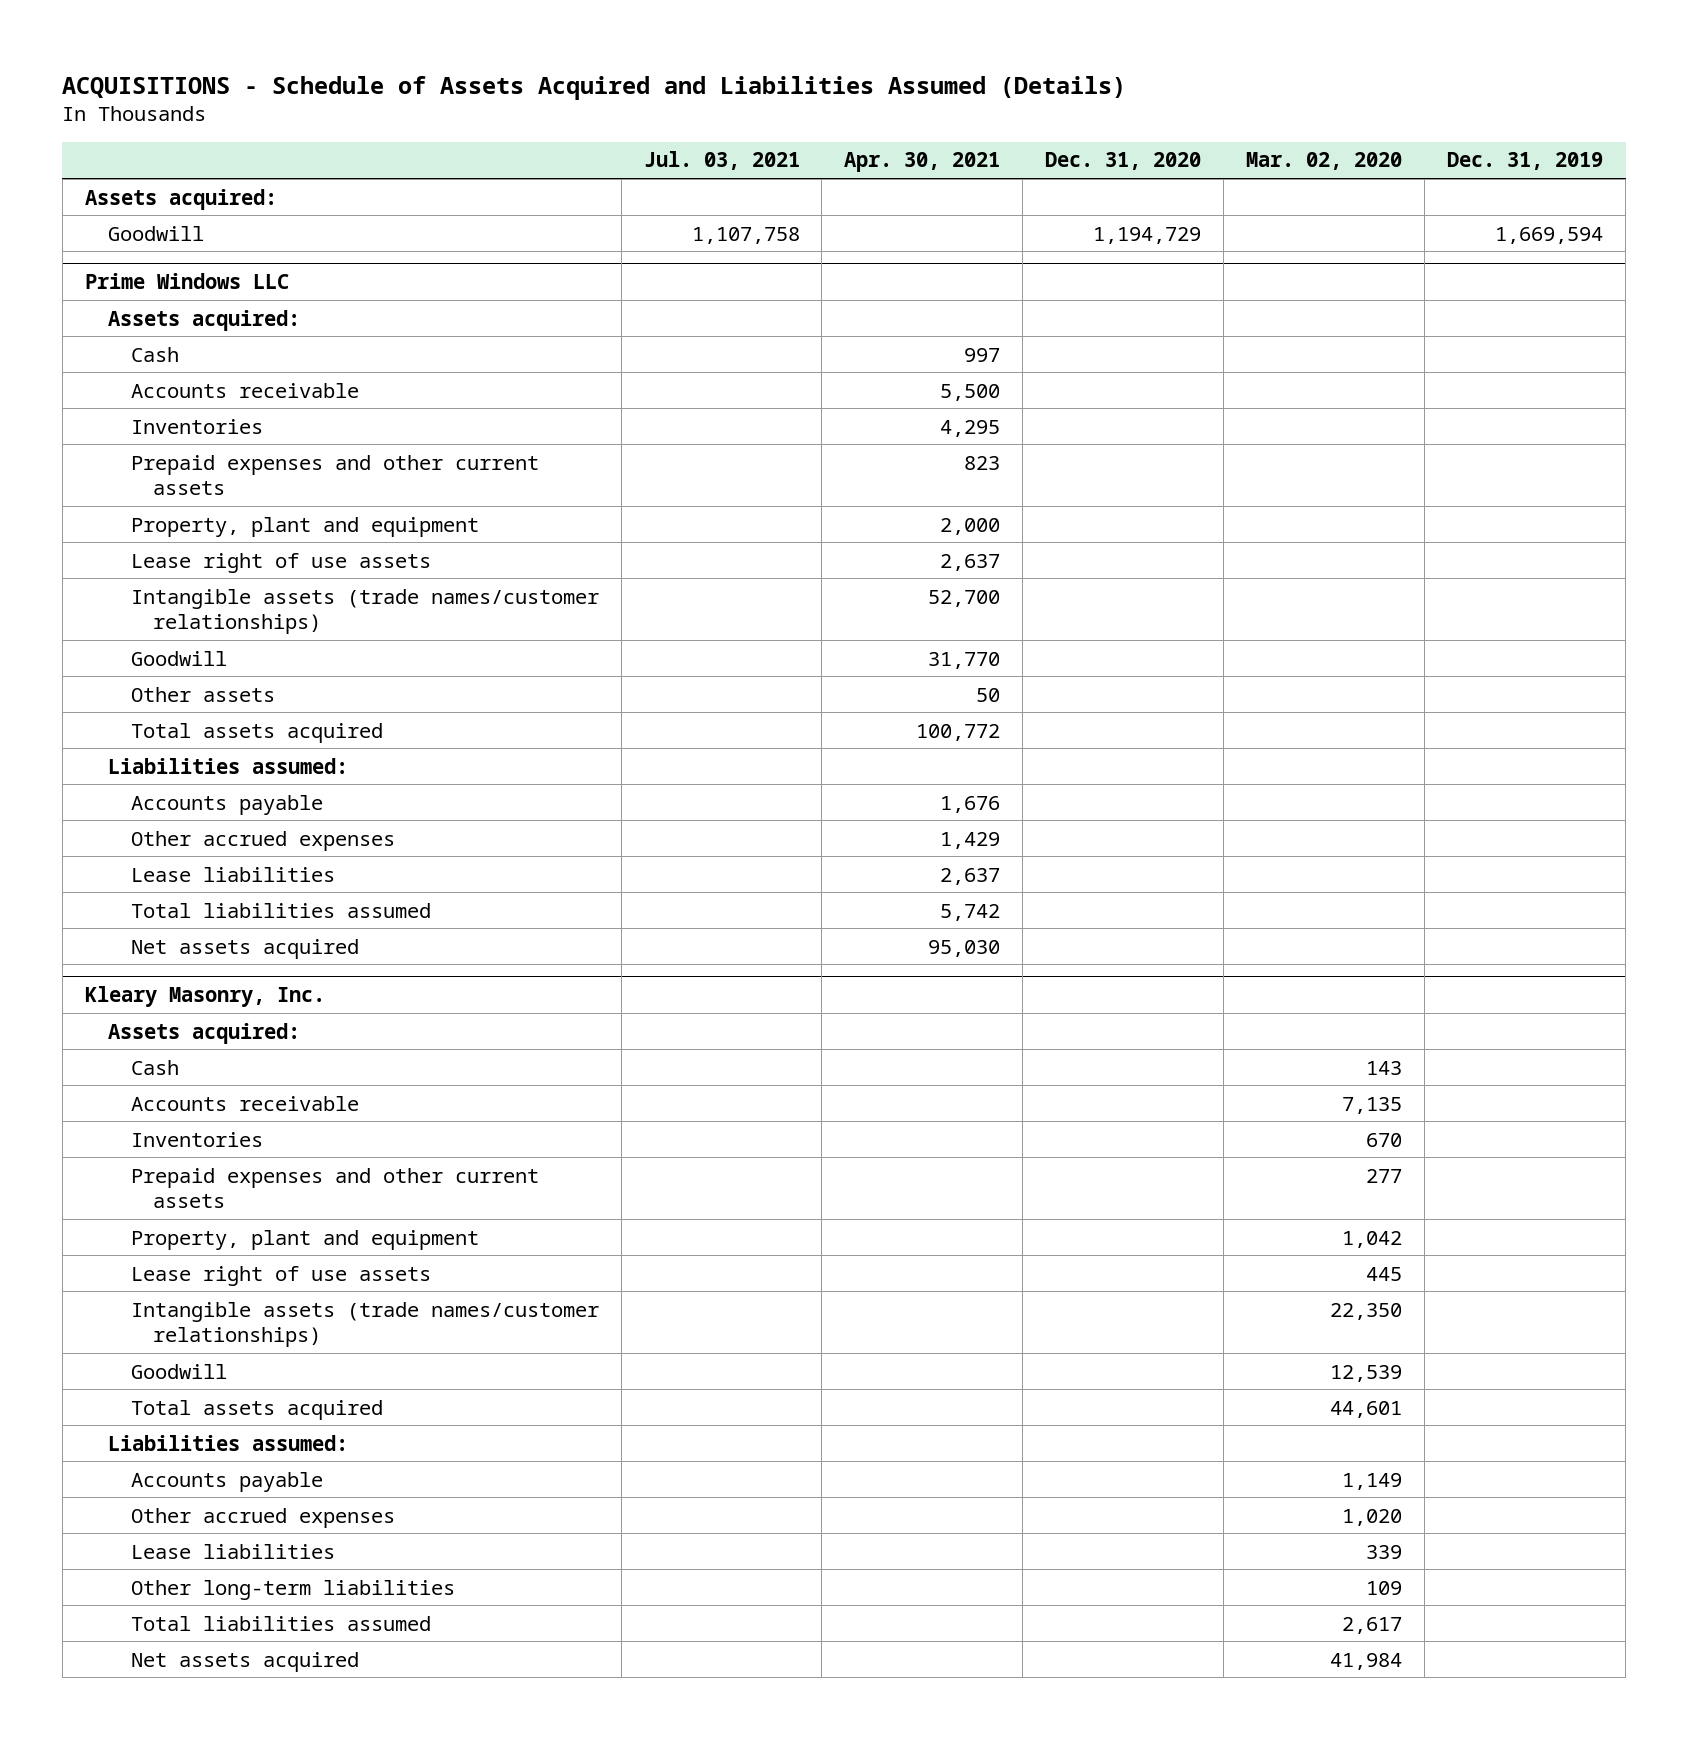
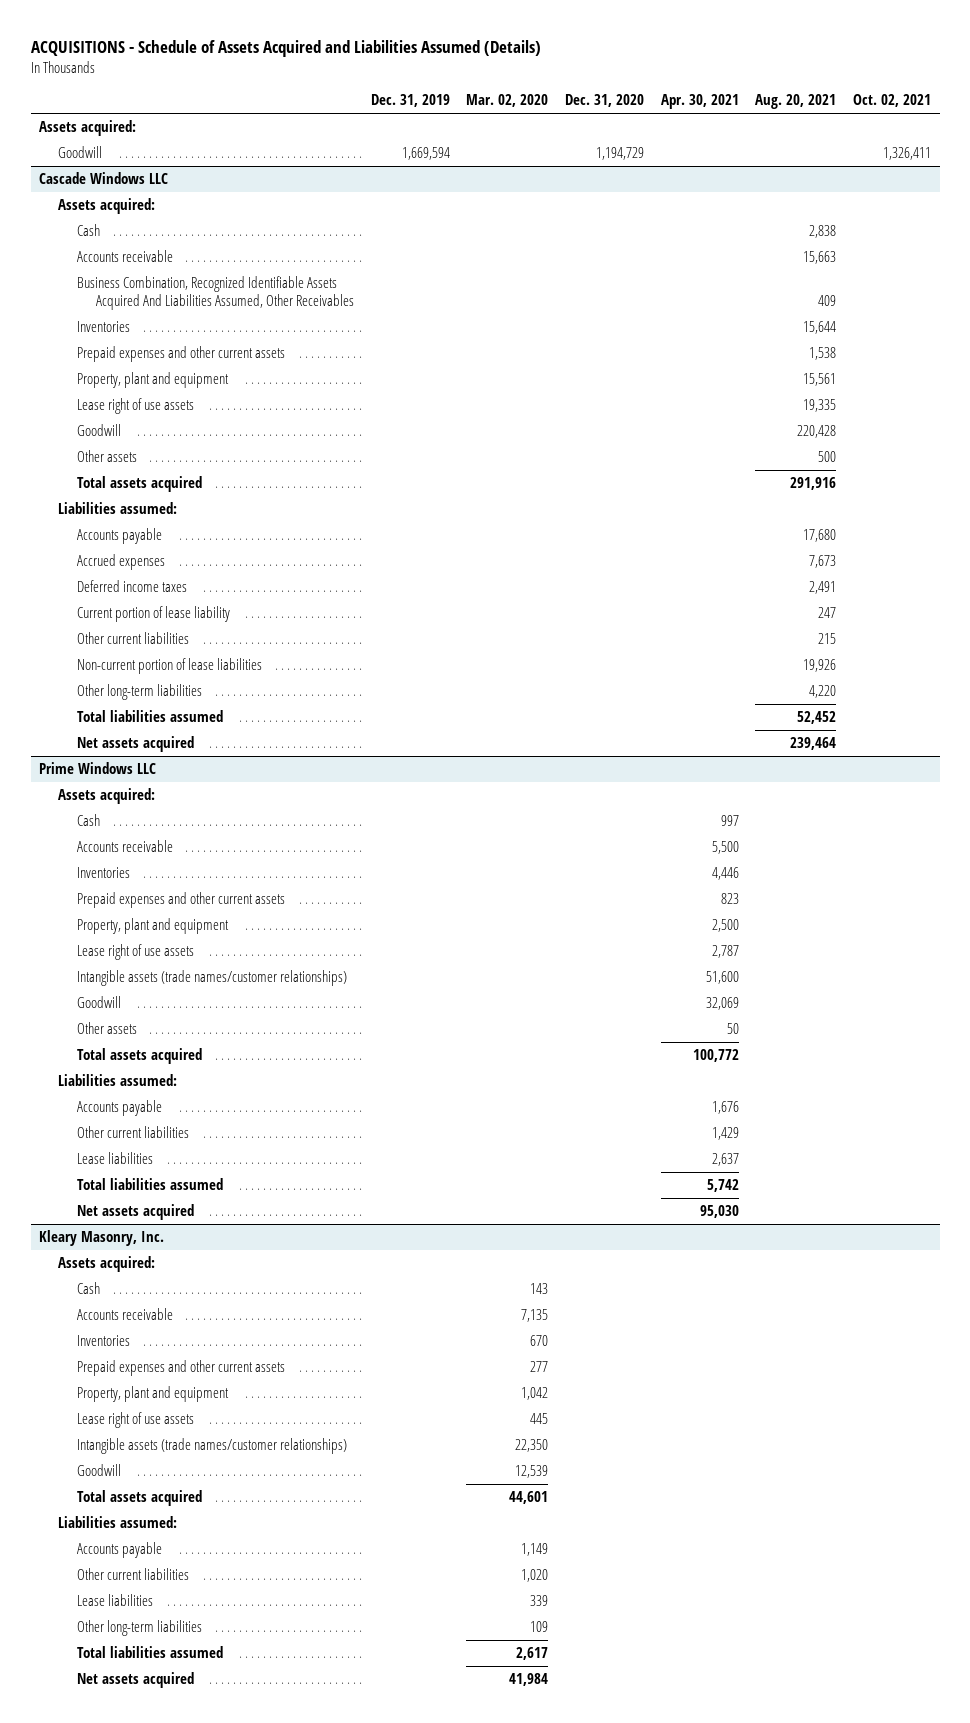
- | Jul. 03, 2021 | Apr. 30, 2021 | Dec. 31, 2020 | Mar. 02, 2020 | Dec. 31, 2019
+ | Dec. 31, 2019 | Mar. 02, 2020 | Dec. 31, 2020 | Apr. 30, 2021 | Aug. 20, 2021 | Oct. 02, 2021
+ Cascade Windows LLC
+ Assets acquired:
+ Cash | | | | | 2,838 |
+ Accounts receivable | | | | | 15,663 |
+ Business Combination, Recognized Identifiable Assets Acquired And Liabilities Assumed, Other Receivables | | | | | 409 |
+ Inventories | | | | | 15,644 |
+ Prepaid expenses and other current assets | | | | | 1,538 |
+ Property, plant and equipment | | | | | 15,561 |
+ Lease right of use assets | | | | | 19,335 |
+ Goodwill | | | | | 220,428 |
+ Other assets | | | | | 500 |
+ Total assets acquired | | | | | 291,916 |
+ Liabilities assumed:
+ Accounts payable | | | | | 17,680 |
+ Accrued expenses | | | | | 7,673 |
+ Deferred income taxes | | | | | 2,491 |
+ Current portion of lease liability | | | | | 247 |
+ Other current liabilities | | | | | 215 |
+ Non-current portion of lease liabilities | | | | | 19,926 |
+ Other long-term liabilities | | | | | 4,220 |
+ Total liabilities assumed | | | | | 52,452 |
+ Net assets acquired | | | | | 239,464 |
@ Prime Windows LLC
- Inventories | | 4,295 | | |
+ Inventories | | | | 4,446 | |
- Property, plant and equipment | | 2,000 | | |
- Lease right of use assets | | 2,637 | | |
- Intangible assets (trade names/customer relationships) | | 52,700 | | |
- Goodwill | | 31,770 | | |
+ Property, plant and equipment | | | | 2,500 | |
+ Lease right of use assets | | | | 2,787 | |
+ Intangible assets (trade names/customer relationships) | | | | 51,600 | |
+ Goodwill | | | | 32,069 | |
- Other accrued expenses | | 1,429 | | |
+ Other current liabilities | | | | 1,429 | |
@ Kleary Masonry, Inc.
- Other accrued expenses | | | | 1,020 |
+ Other current liabilities | | 1,020 | | | |

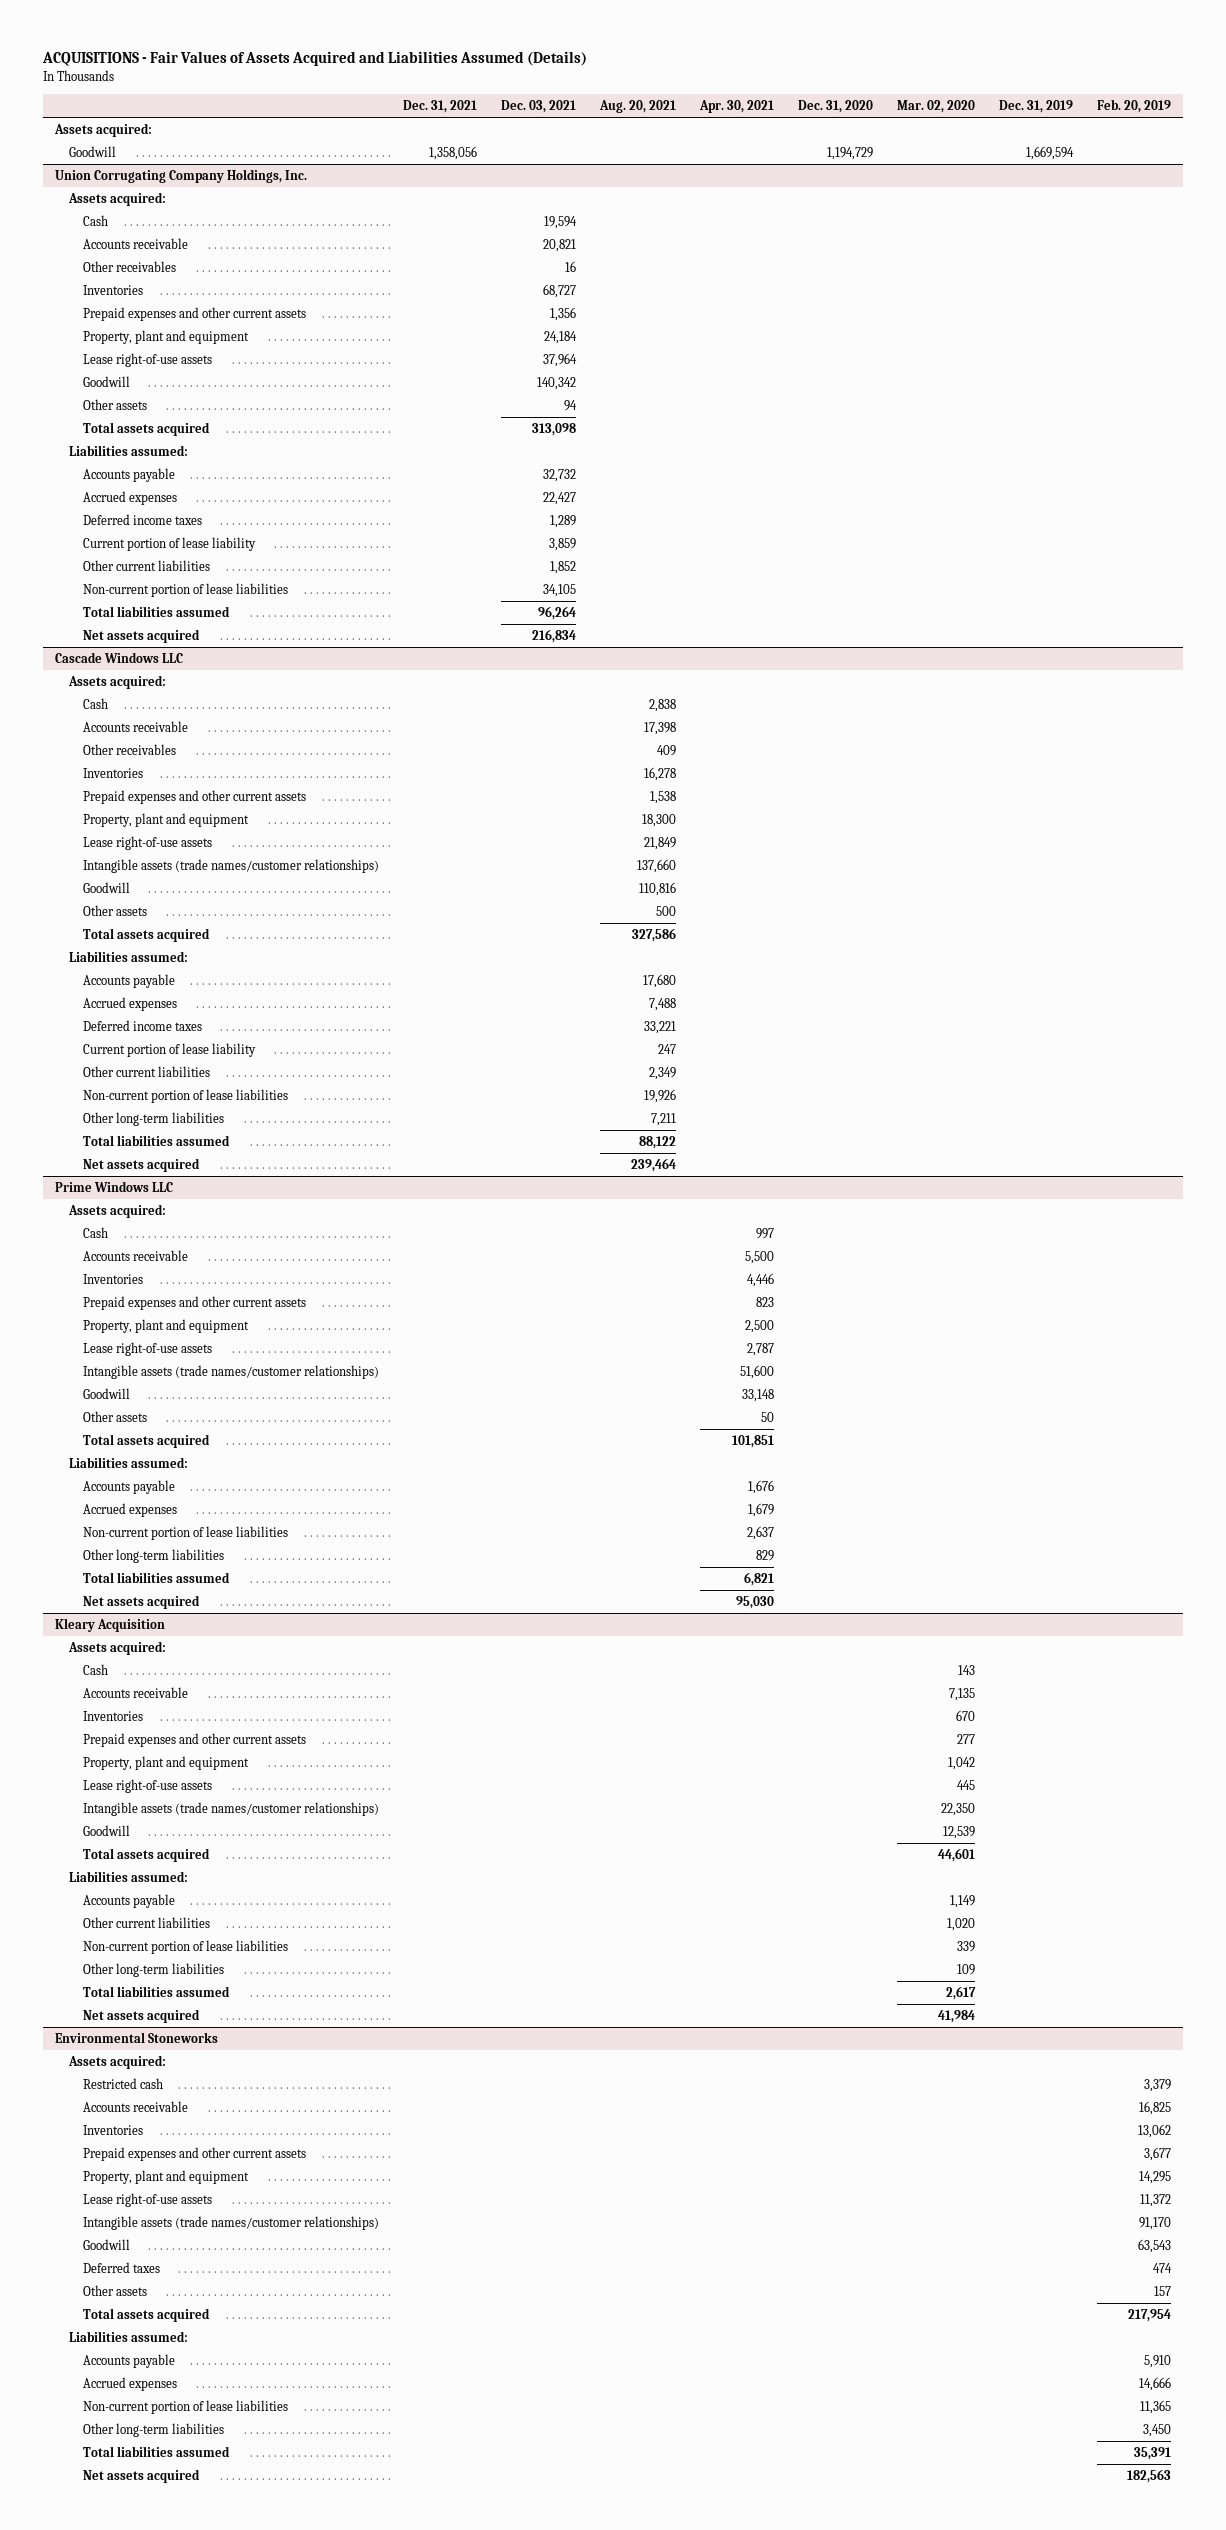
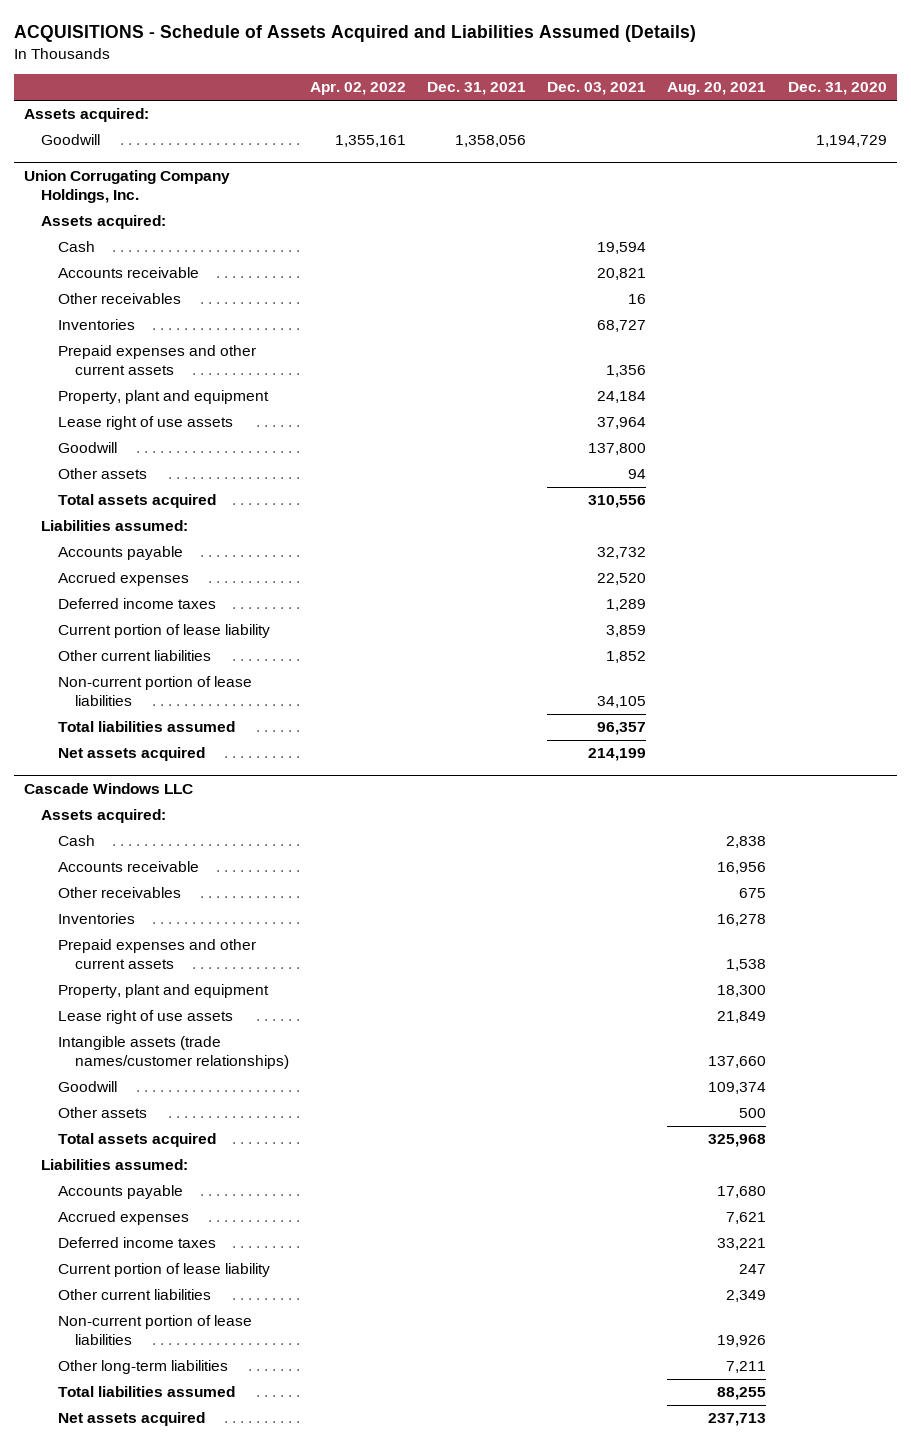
- ACQUISITIONS - Fair Values of Assets Acquired and Liabilities Assumed (Details)
+ ACQUISITIONS - Schedule of Assets Acquired and Liabilities Assumed (Details)
- | Dec. 31, 2021 | Dec. 03, 2021 | Aug. 20, 2021 | Apr. 30, 2021 | Dec. 31, 2020 | Mar. 02, 2020 | Dec. 31, 2019 | Feb. 20, 2019
+ | Apr. 02, 2022 | Dec. 31, 2021 | Dec. 03, 2021 | Aug. 20, 2021 | Dec. 31, 2020
@ Union Corrugating Company Holdings, Inc.
- Lease right-of-use assets | | 37,964 | | | | | |
- Goodwill | | 140,342 | | | | | |
+ Lease right of use assets | | | 37,964 | |
+ Goodwill | | | 137,800 | |
- Total assets acquired | | 313,098 | | | | | |
+ Total assets acquired | | | 310,556 | |
- Accrued expenses | | 22,427 | | | | | |
+ Accrued expenses | | | 22,520 | |
- Total liabilities assumed | | 96,264 | | | | | |
- Net assets acquired | | 216,834 | | | | | |
+ Total liabilities assumed | | | 96,357 | |
+ Net assets acquired | | | 214,199 | |
@ Cascade Windows LLC
- Accounts receivable | | | 17,398 | | | | |
- Other receivables | | | 409 | | | | |
+ Accounts receivable | | | | 16,956 |
+ Other receivables | | | | 675 |
- Lease right-of-use assets | | | 21,849 | | | | |
+ Lease right of use assets | | | | 21,849 |
- Goodwill | | | 110,816 | | | | |
+ Goodwill | | | | 109,374 |
- Total assets acquired | | | 327,586 | | | | |
+ Total assets acquired | | | | 325,968 |
- Accrued expenses | | | 7,488 | | | | |
+ Accrued expenses | | | | 7,621 |
- Total liabilities assumed | | | 88,122 | | | | |
- Net assets acquired | | | 239,464 | | | | |
- Prime Windows LLC
- Assets acquired:
- Cash | | | | 997 | | | |
- Accounts receivable | | | | 5,500 | | | |
- Inventories | | | | 4,446 | | | |
- Prepaid expenses and other current assets | | | | 823 | | | |
- Property, plant and equipment | | | | 2,500 | | | |
- Lease right-of-use assets | | | | 2,787 | | | |
- Intangible assets (trade names/customer relationships) | | | | 51,600 | | | |
- Goodwill | | | | 33,148 | | | |
- Other assets | | | | 50 | | | |
- Total assets acquired | | | | 101,851 | | | |
- Liabilities assumed:
- Accounts payable | | | | 1,676 | | | |
- Accrued expenses | | | | 1,679 | | | |
- Non-current portion of lease liabilities | | | | 2,637 | | | |
- Other long-term liabilities | | | | 829 | | | |
- Total liabilities assumed | | | | 6,821 | | | |
- Net assets acquired | | | | 95,030 | | | |
- Kleary Acquisition
- Assets acquired:
- Cash | | | | | | 143 | |
- Accounts receivable | | | | | | 7,135 | |
- Inventories | | | | | | 670 | |
- Prepaid expenses and other current assets | | | | | | 277 | |
- Property, plant and equipment | | | | | | 1,042 | |
- Lease right-of-use assets | | | | | | 445 | |
- Intangible assets (trade names/customer relationships) | | | | | | 22,350 | |
- Goodwill | | | | | | 12,539 | |
- Total assets acquired | | | | | | 44,601 | |
- Liabilities assumed:
- Accounts payable | | | | | | 1,149 | |
- Other current liabilities | | | | | | 1,020 | |
- Non-current portion of lease liabilities | | | | | | 339 | |
- Other long-term liabilities | | | | | | 109 | |
- Total liabilities assumed | | | | | | 2,617 | |
- Net assets acquired | | | | | | 41,984 | |
- Environmental Stoneworks
- Assets acquired:
- Restricted cash | | | | | | | | 3,379
- Accounts receivable | | | | | | | | 16,825
- Inventories | | | | | | | | 13,062
- Prepaid expenses and other current assets | | | | | | | | 3,677
- Property, plant and equipment | | | | | | | | 14,295
- Lease right-of-use assets | | | | | | | | 11,372
- Intangible assets (trade names/customer relationships) | | | | | | | | 91,170
- Goodwill | | | | | | | | 63,543
- Deferred taxes | | | | | | | | 474
- Other assets | | | | | | | | 157
- Total assets acquired | | | | | | | | 217,954
- Liabilities assumed:
- Accounts payable | | | | | | | | 5,910
- Accrued expenses | | | | | | | | 14,666
- Non-current portion of lease liabilities | | | | | | | | 11,365
- Other long-term liabilities | | | | | | | | 3,450
- Total liabilities assumed | | | | | | | | 35,391
- Net assets acquired | | | | | | | | 182,563
@ Cascade Windows LLC
+ Total liabilities assumed | | | | 88,255 |
+ Net assets acquired | | | | 237,713 |

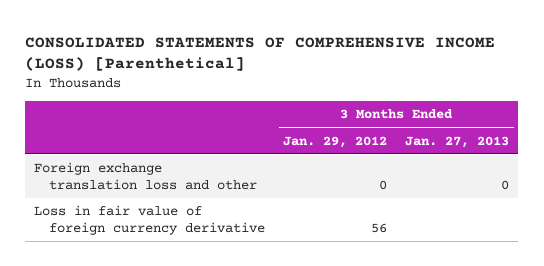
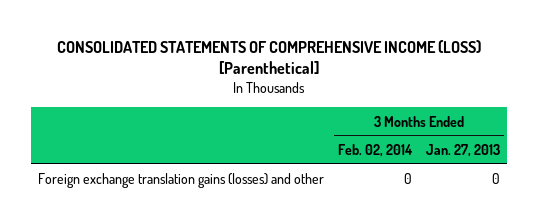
- | 3 Months Ended Jan. 29, 2012 | 3 Months Ended Jan. 27, 2013
+ | 3 Months Ended Feb. 02, 2014 | 3 Months Ended Jan. 27, 2013
- Foreign exchange translation loss and other | 0 | 0
- Loss in fair value of foreign currency derivative | 56 |
+ Foreign exchange translation gains (losses) and other | 0 | 0

